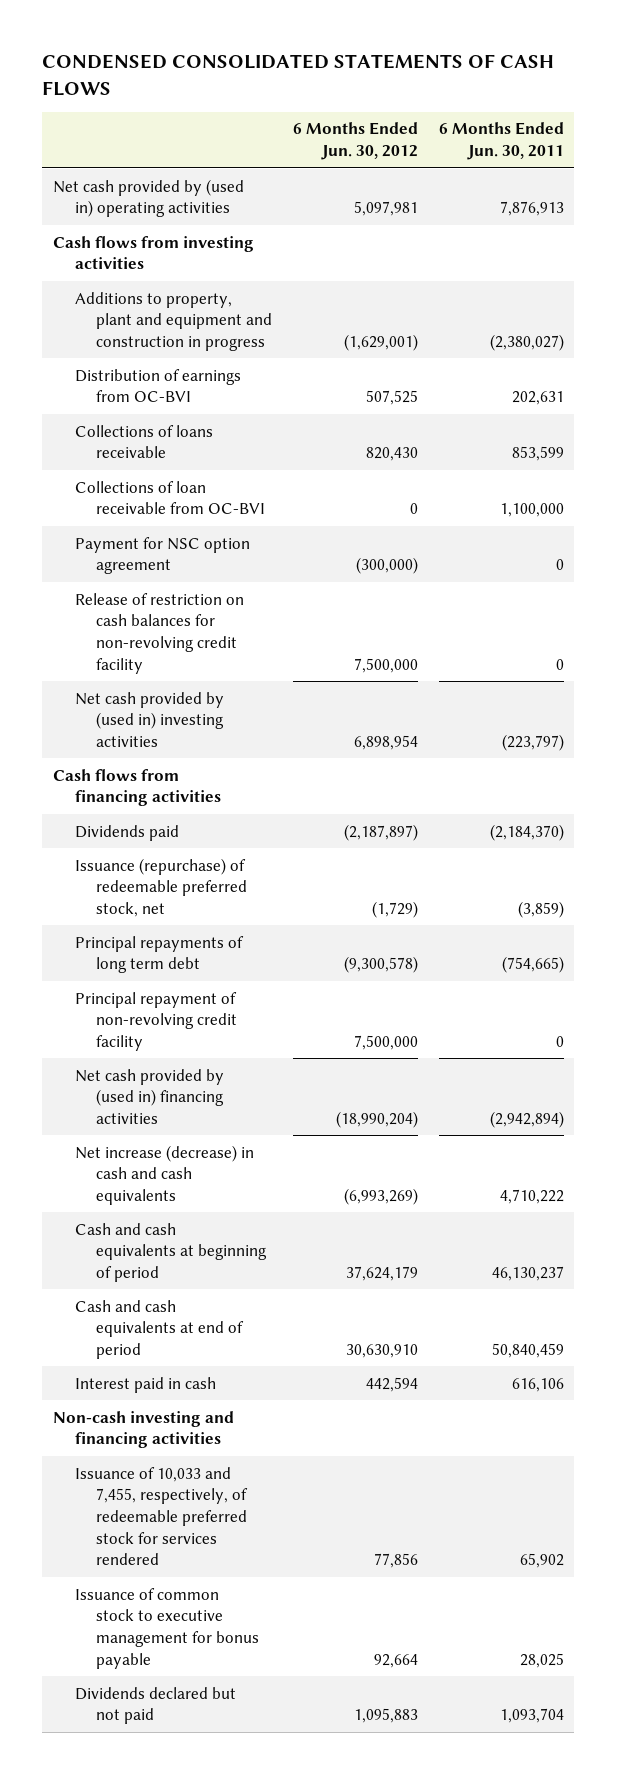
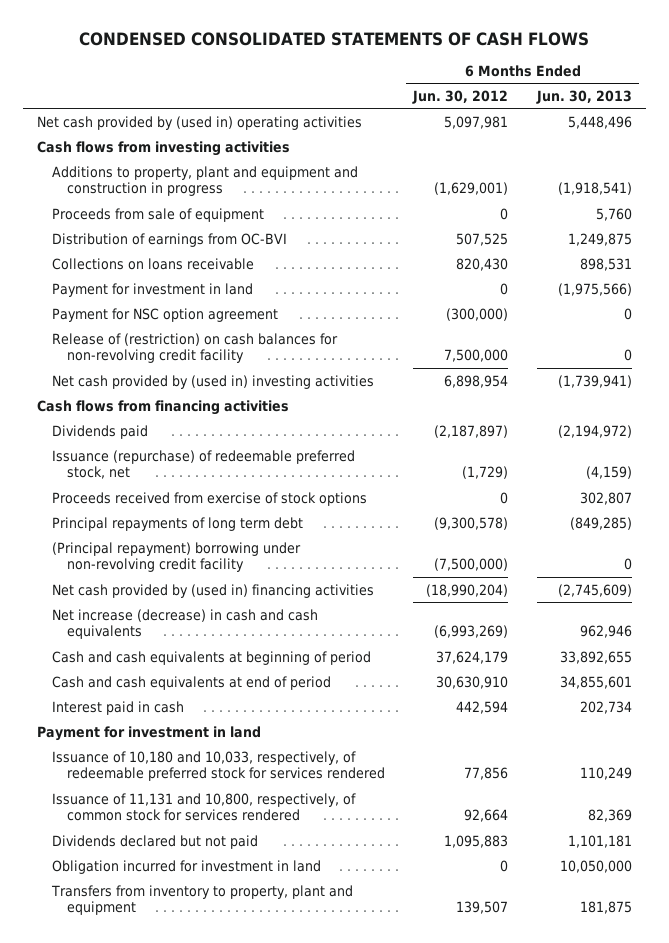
- | 6 Months Ended Jun. 30, 2012 | 6 Months Ended Jun. 30, 2011
+ | 6 Months Ended Jun. 30, 2012 | 6 Months Ended Jun. 30, 2013
+ Proceeds from sale of equipment | 0 | 5,760
- Collections of loans receivable | 820,430 | 853,599
- Collections of loan receivable from OC-BVI | 0 | 1,100,000
+ Collections on loans receivable | 820,430 | 898,531
+ Payment for investment in land | 0 | (1,975,566)
- Release of restriction on cash balances for non-revolving credit facility | 7,500,000 | 0
+ Release of (restriction) on cash balances for non-revolving credit facility | 7,500,000 | 0
+ Proceeds received from exercise of stock options | 0 | 302,807
- Principal repayment of non-revolving credit facility | 7,500,000 | 0
+ (Principal repayment) borrowing under non-revolving credit facility | (7,500,000) | 0
- Non-cash investing and financing activities
- Issuance of 10,033 and 7,455, respectively, of redeemable preferred stock for services rendered | 77,856 | 65,902
- Issuance of common stock to executive management for bonus payable | 92,664 | 28,025
+ Payment for investment in land
+ Issuance of 10,180 and 10,033, respectively, of redeemable preferred stock for services rendered | 77,856 | 110,249
+ Issuance of 11,131 and 10,800, respectively, of common stock for services rendered | 92,664 | 82,369
+ Obligation incurred for investment in land | 0 | 10,050,000
+ Transfers from inventory to property, plant and equipment | 139,507 | 181,875

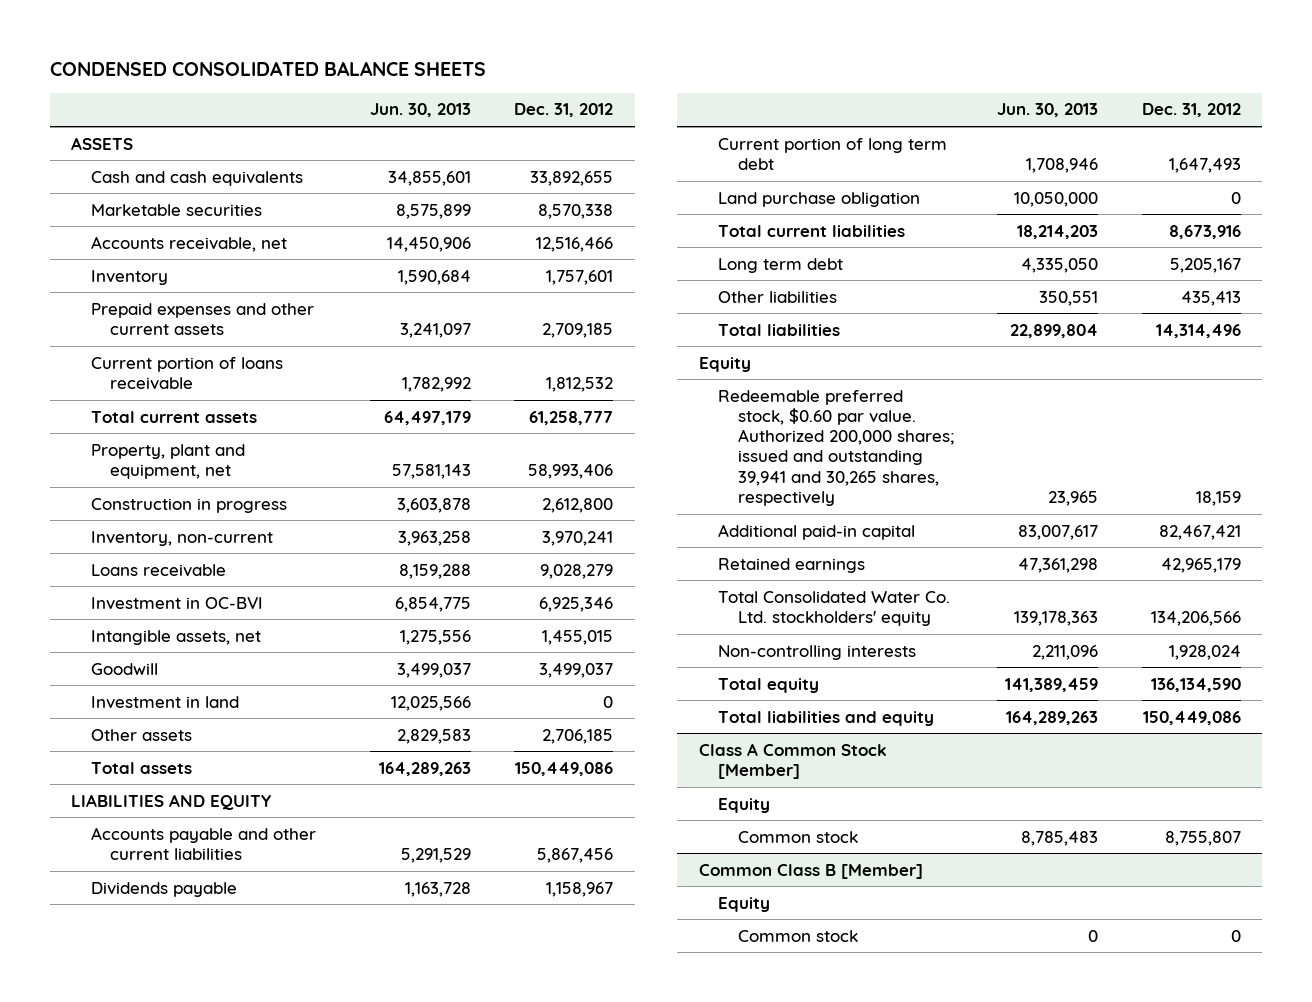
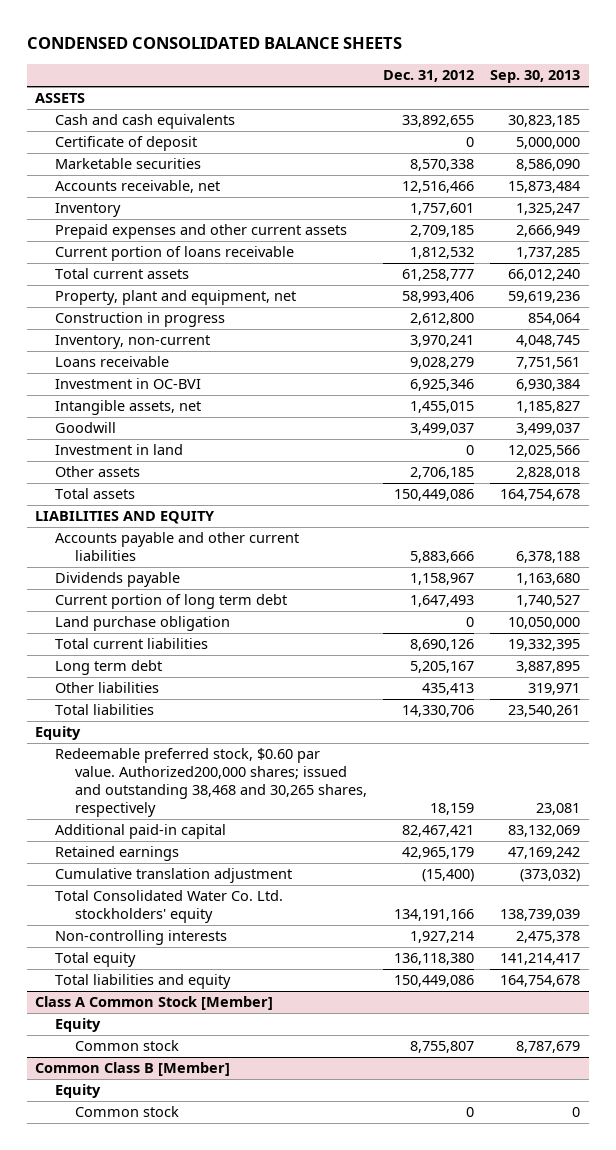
- | Jun. 30, 2013 | Dec. 31, 2012
+ | Dec. 31, 2012 | Sep. 30, 2013
+ Certificate of deposit | 0 | 5,000,000
- Accounts payable and other current liabilities | 5,291,529 | 5,867,456
+ Accounts payable and other current liabilities | 5,883,666 | 6,378,188
- Total current liabilities | 18,214,203 | 8,673,916
+ Total current liabilities | 8,690,126 | 19,332,395
- Total liabilities | 22,899,804 | 14,314,496
+ Total liabilities | 14,330,706 | 23,540,261
- Redeemable preferred stock, $0.60 par value. Authorized 200,000 shares; issued and outstanding 39,941 and 30,265 shares, respectively | 23,965 | 18,159
+ Redeemable preferred stock, $0.60 par value. Authorized200,000 shares; issued and outstanding 38,468 and 30,265 shares, respectively | 18,159 | 23,081
- Total Consolidated Water Co. Ltd. stockholders' equity | 139,178,363 | 134,206,566
- Non-controlling interests | 2,211,096 | 1,928,024
- Total equity | 141,389,459 | 136,134,590
+ Cumulative translation adjustment | (15,400) | (373,032)
+ Total Consolidated Water Co. Ltd. stockholders' equity | 134,191,166 | 138,739,039
+ Non-controlling interests | 1,927,214 | 2,475,378
+ Total equity | 136,118,380 | 141,214,417

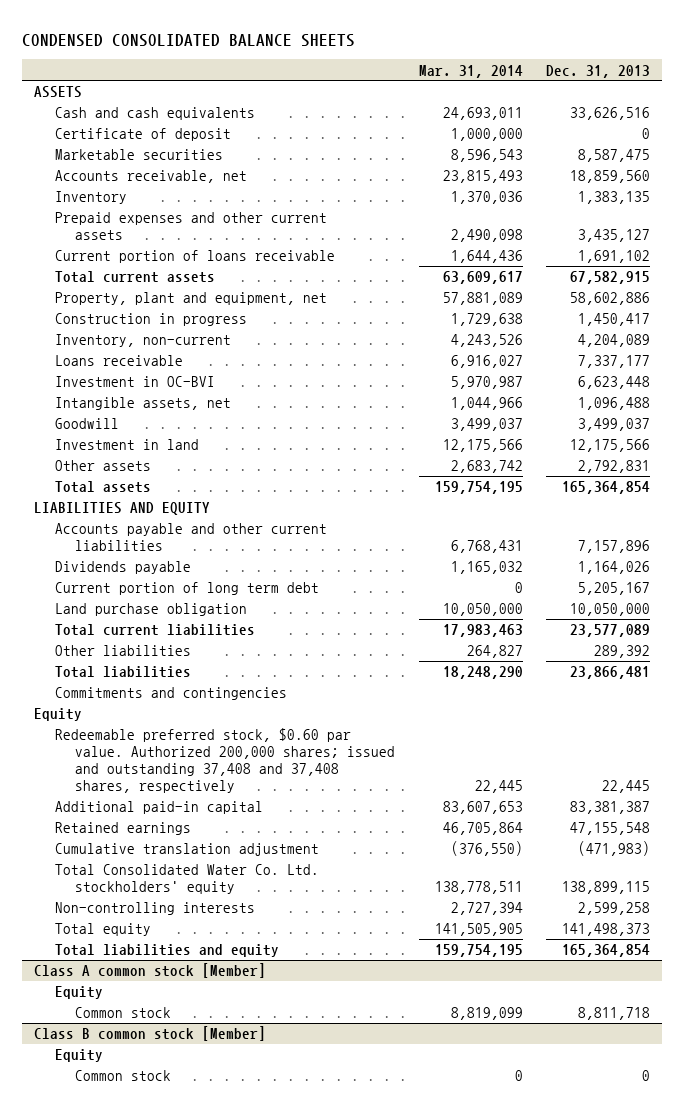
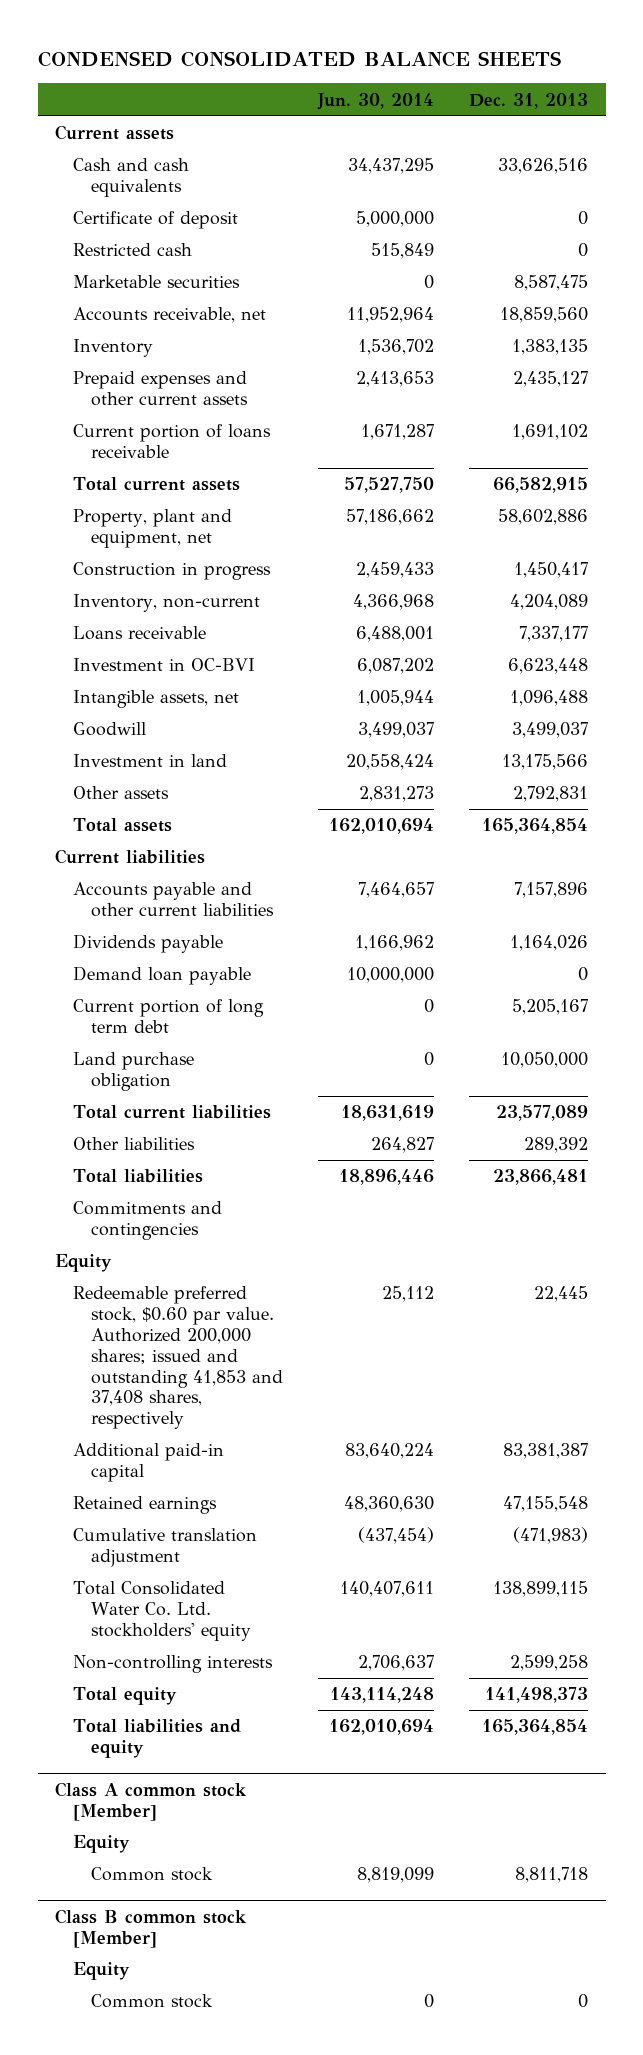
- | Mar. 31, 2014 | Dec. 31, 2013
+ | Jun. 30, 2014 | Dec. 31, 2013
- ASSETS
+ Current assets
+ Restricted cash | 515,849 | 0
- Prepaid expenses and other current assets | 2,490,098 | 3,435,127
+ Prepaid expenses and other current assets | 2,413,653 | 2,435,127
- Total current assets | 63,609,617 | 67,582,915
+ Total current assets | 57,527,750 | 66,582,915
- Investment in land | 12,175,566 | 12,175,566
+ Investment in land | 20,558,424 | 13,175,566
- LIABILITIES AND EQUITY
+ Current liabilities
+ Demand loan payable | 10,000,000 | 0
- Redeemable preferred stock, $0.60 par value. Authorized 200,000 shares; issued and outstanding 37,408 and 37,408 shares, respectively | 22,445 | 22,445
+ Redeemable preferred stock, $0.60 par value. Authorized 200,000 shares; issued and outstanding 41,853 and 37,408 shares, respectively | 25,112 | 22,445

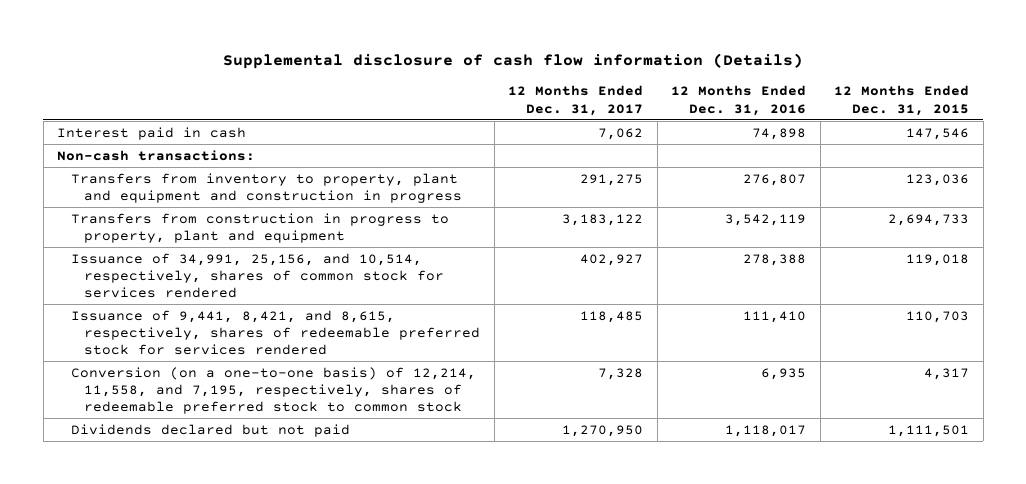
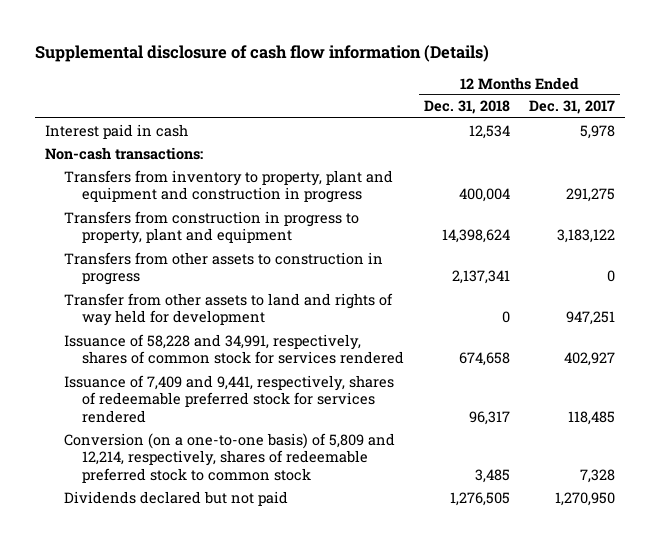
- | 12 Months Ended Dec. 31, 2017 | 12 Months Ended Dec. 31, 2016 | 12 Months Ended Dec. 31, 2015
+ | 12 Months Ended Dec. 31, 2018 | 12 Months Ended Dec. 31, 2017
- Interest paid in cash | 7,062 | 74,898 | 147,546
+ Interest paid in cash | 12,534 | 5,978
- Issuance of 34,991, 25,156, and 10,514, respectively, shares of common stock for services rendered | 402,927 | 278,388 | 119,018
- Issuance of 9,441, 8,421, and 8,615, respectively, shares of redeemable preferred stock for services rendered | 118,485 | 111,410 | 110,703
- Conversion (on a one-to-one basis) of 12,214, 11,558, and 7,195, respectively, shares of redeemable preferred stock to common stock | 7,328 | 6,935 | 4,317
+ Transfers from other assets to construction in progress | 2,137,341 | 0
+ Transfer from other assets to land and rights of way held for development | 0 | 947,251
+ Issuance of 58,228 and 34,991, respectively, shares of common stock for services rendered | 674,658 | 402,927
+ Issuance of 7,409 and 9,441, respectively, shares of redeemable preferred stock for services rendered | 96,317 | 118,485
+ Conversion (on a one-to-one basis) of 5,809 and 12,214, respectively, shares of redeemable preferred stock to common stock | 3,485 | 7,328

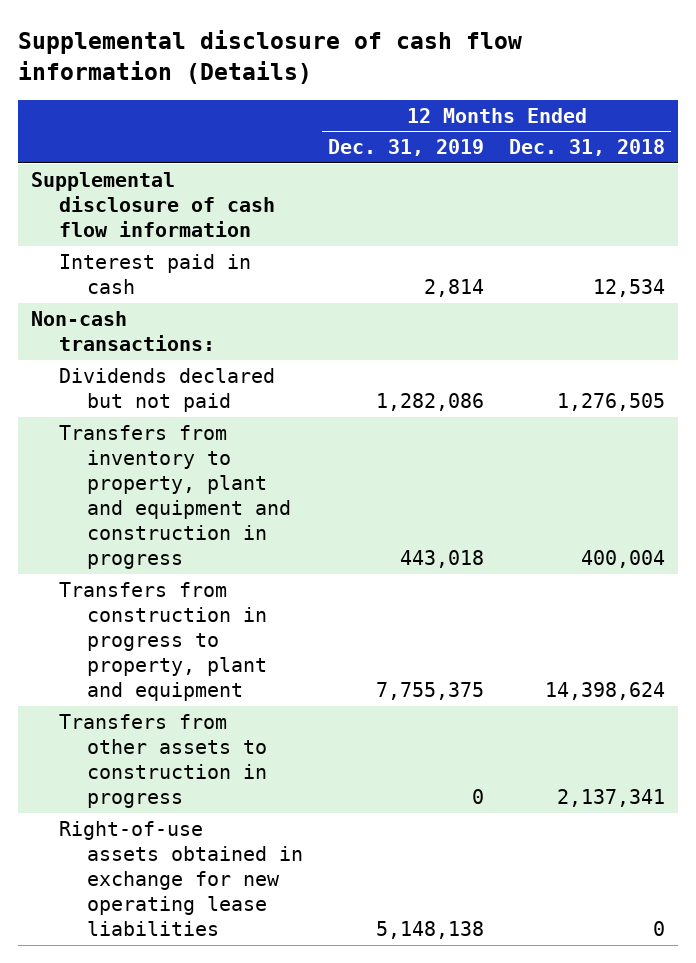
- | 12 Months Ended Dec. 31, 2018 | 12 Months Ended Dec. 31, 2017
+ | 12 Months Ended Dec. 31, 2019 | 12 Months Ended Dec. 31, 2018
+ Supplemental disclosure of cash flow information
moved up: Dividends declared but not paid | 1,282,086 | 1,276,505
- Transfer from other assets to land and rights of way held for development | 0 | 947,251
- Issuance of 58,228 and 34,991, respectively, shares of common stock for services rendered | 674,658 | 402,927
- Issuance of 7,409 and 9,441, respectively, shares of redeemable preferred stock for services rendered | 96,317 | 118,485
- Conversion (on a one-to-one basis) of 5,809 and 12,214, respectively, shares of redeemable preferred stock to common stock | 3,485 | 7,328
+ Right-of-use assets obtained in exchange for new operating lease liabilities | 5,148,138 | 0

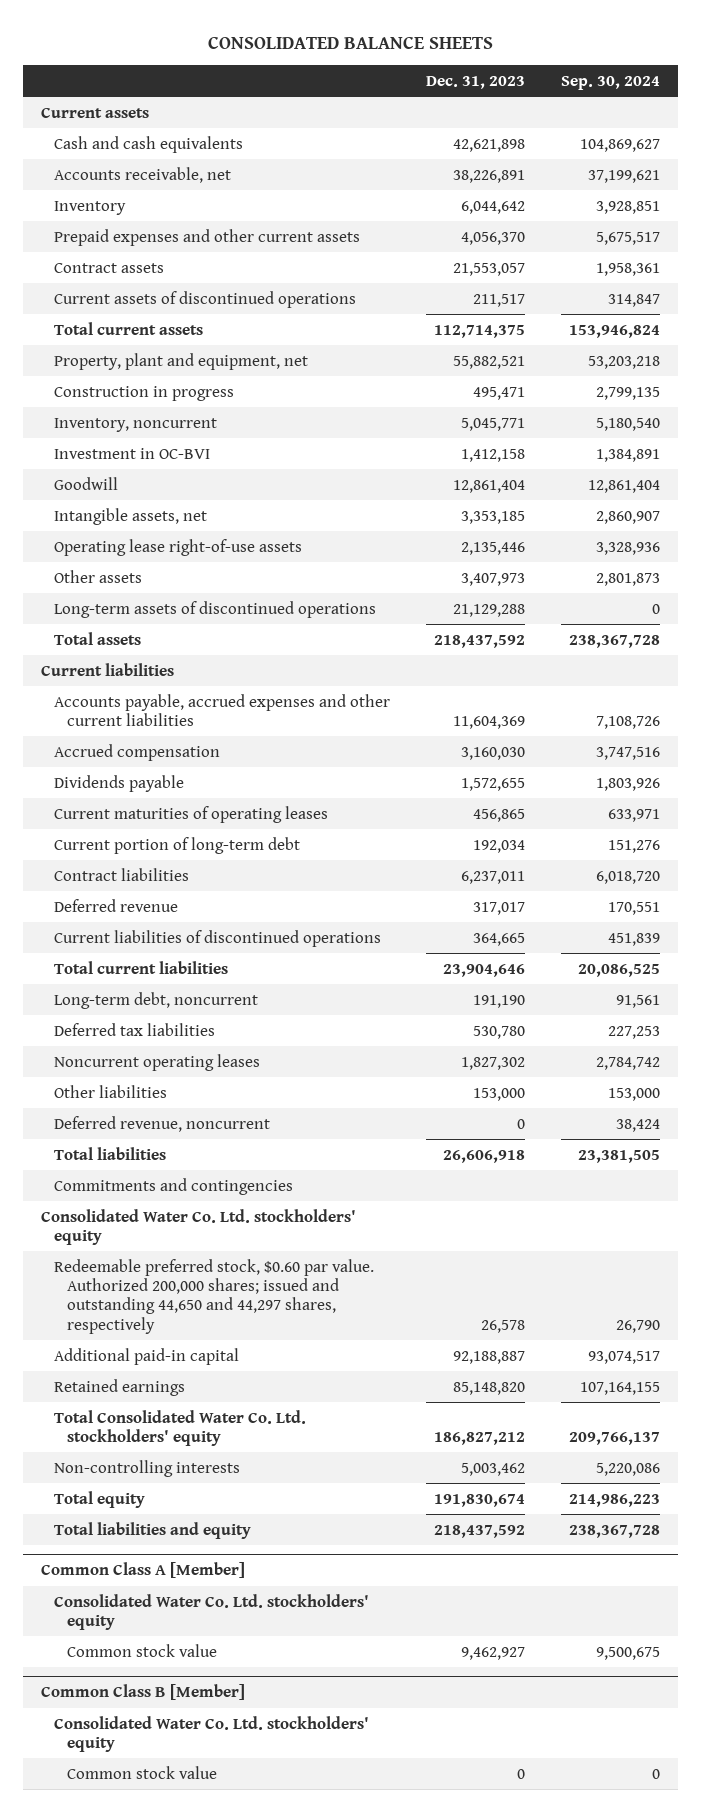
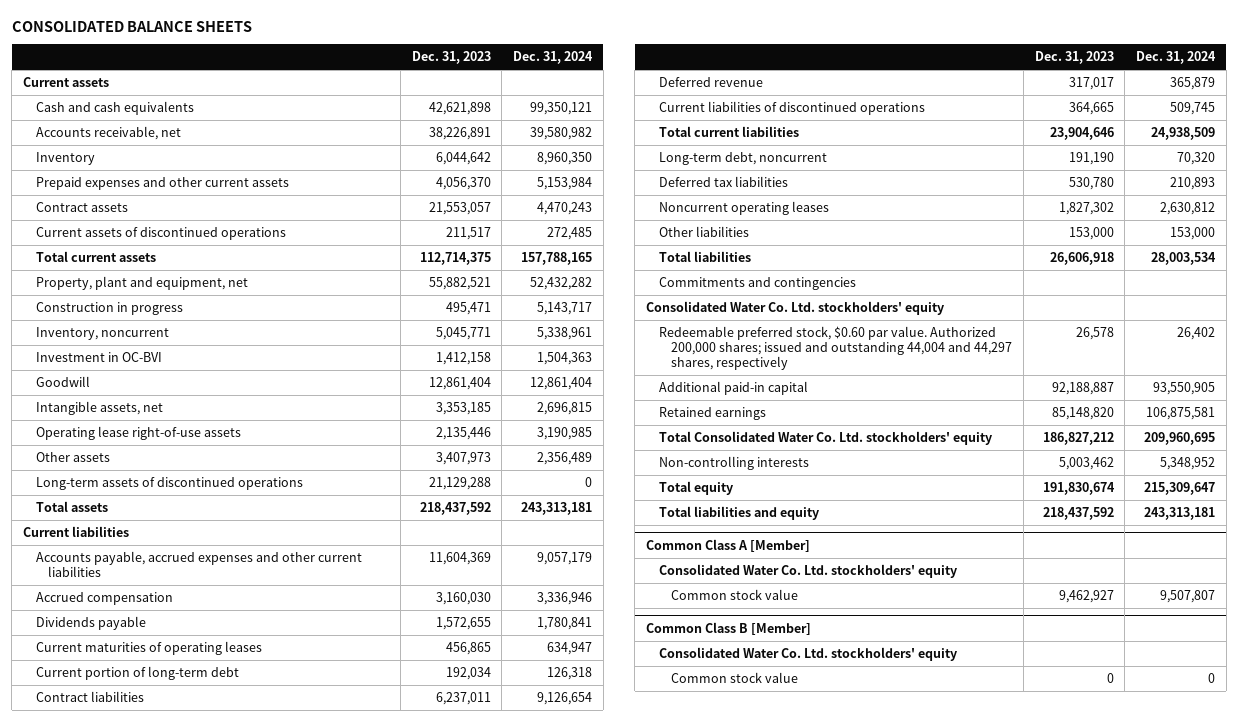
- | Dec. 31, 2023 | Sep. 30, 2024
+ | Dec. 31, 2023 | Dec. 31, 2024
- Deferred revenue, noncurrent | 0 | 38,424
- Redeemable preferred stock, $0.60 par value. Authorized 200,000 shares; issued and outstanding 44,650 and 44,297 shares, respectively | 26,578 | 26,790
+ Redeemable preferred stock, $0.60 par value. Authorized 200,000 shares; issued and outstanding 44,004 and 44,297 shares, respectively | 26,578 | 26,402

